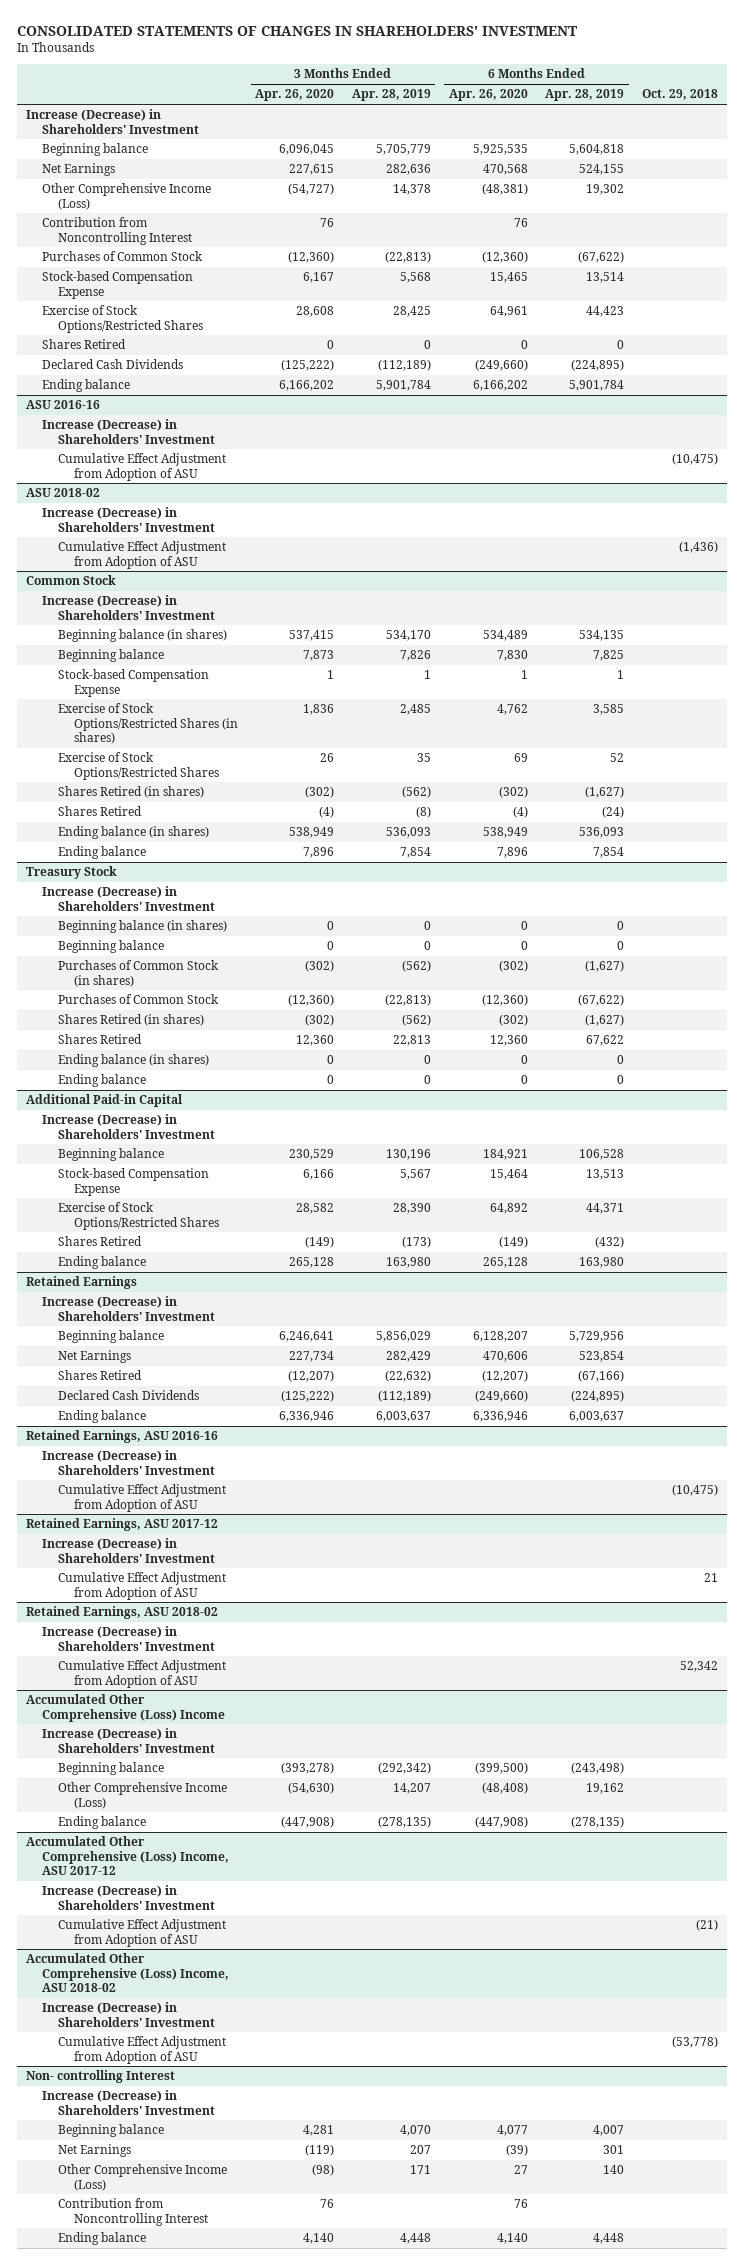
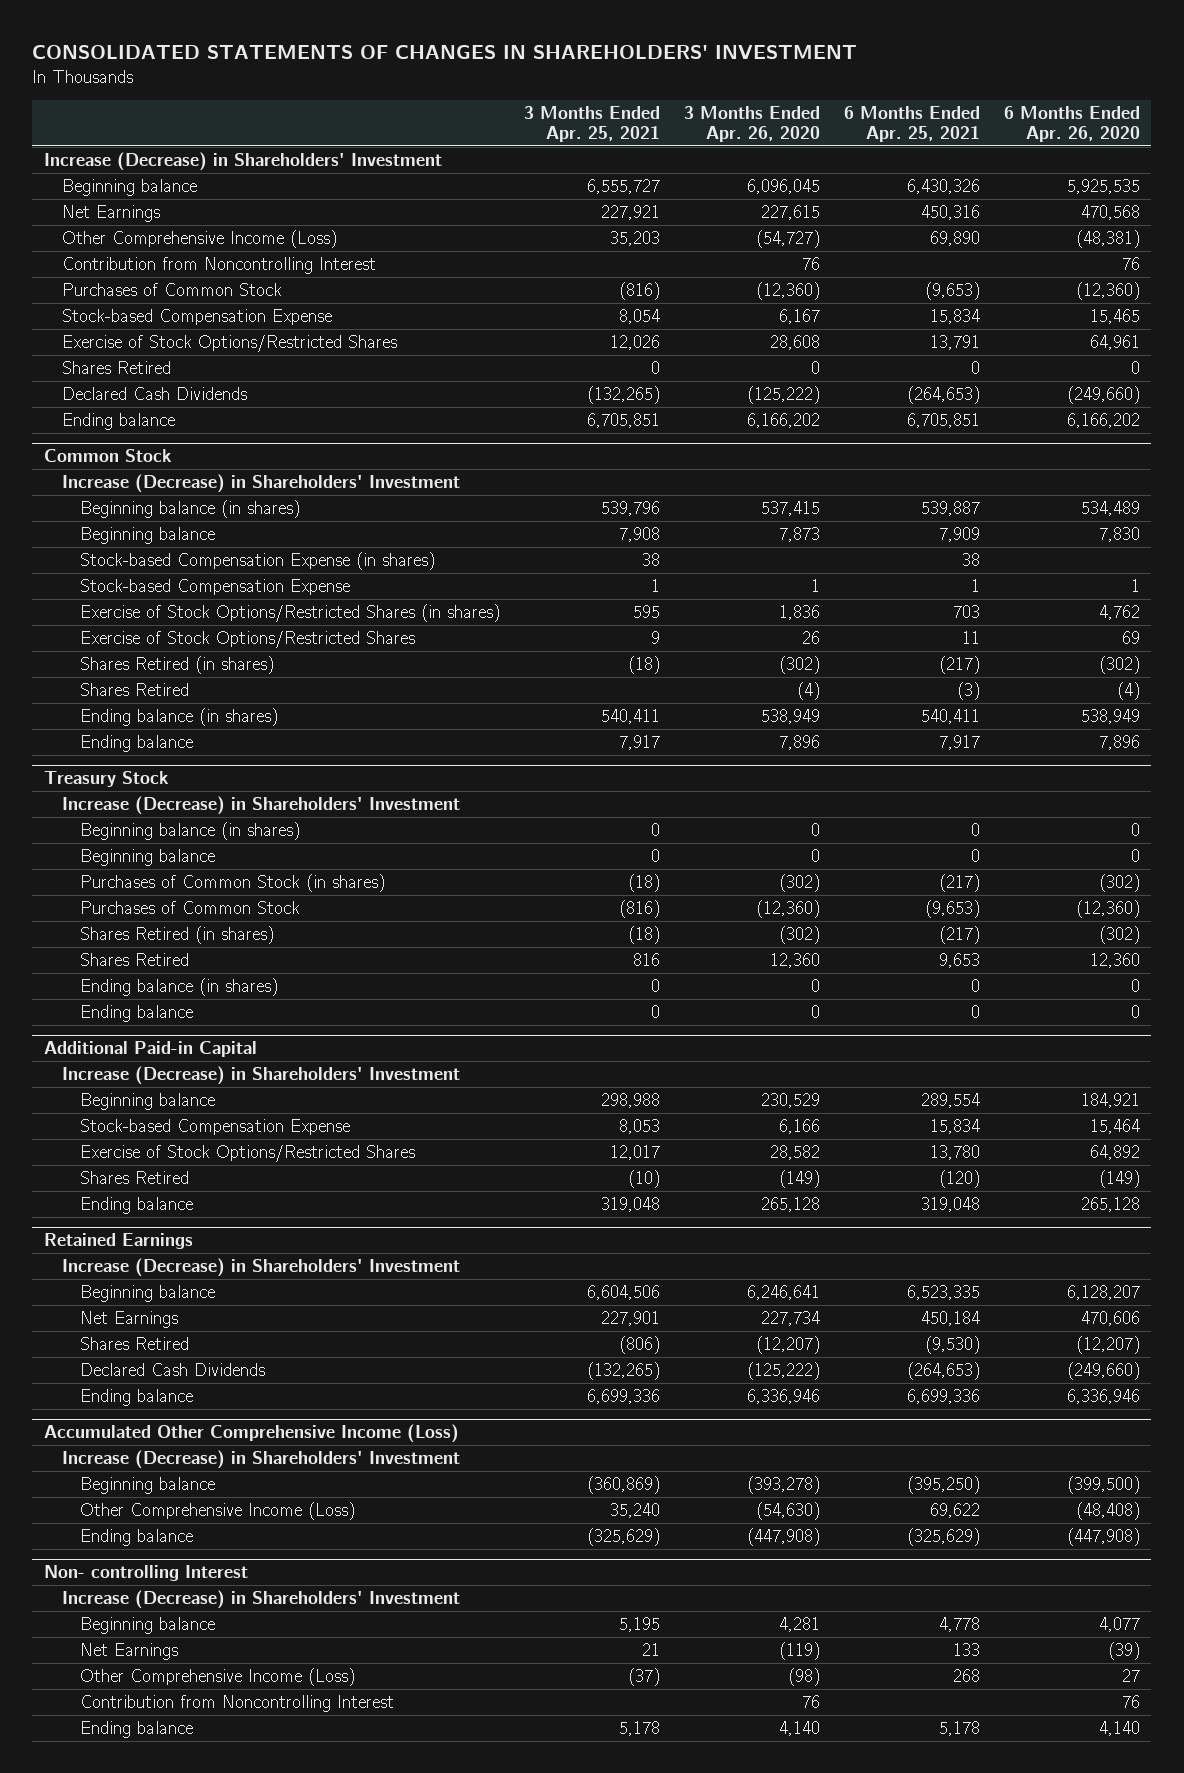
- | 3 Months Ended Apr. 26, 2020 | 3 Months Ended Apr. 28, 2019 | 6 Months Ended Apr. 26, 2020 | 6 Months Ended Apr. 28, 2019 | Oct. 29, 2018
+ | 3 Months Ended Apr. 25, 2021 | 3 Months Ended Apr. 26, 2020 | 6 Months Ended Apr. 25, 2021 | 6 Months Ended Apr. 26, 2020
- ASU 2016-16
- Increase (Decrease) in Shareholders' Investment
- Cumulative Effect Adjustment from Adoption of ASU | | | | | (10,475)
- ASU 2018-02
- Increase (Decrease) in Shareholders' Investment
- Cumulative Effect Adjustment from Adoption of ASU | | | | | (1,436)
@ Common Stock
+ Stock-based Compensation Expense (in shares) | 38 | | 38 |
- Retained Earnings, ASU 2016-16
- Increase (Decrease) in Shareholders' Investment
- Cumulative Effect Adjustment from Adoption of ASU | | | | | (10,475)
- Retained Earnings, ASU 2017-12
- Increase (Decrease) in Shareholders' Investment
- Cumulative Effect Adjustment from Adoption of ASU | | | | | 21
- Retained Earnings, ASU 2018-02
- Increase (Decrease) in Shareholders' Investment
- Cumulative Effect Adjustment from Adoption of ASU | | | | | 52,342
- Accumulated Other Comprehensive (Loss) Income
+ Accumulated Other Comprehensive Income (Loss)
- Accumulated Other Comprehensive (Loss) Income, ASU 2017-12
- Increase (Decrease) in Shareholders' Investment
- Cumulative Effect Adjustment from Adoption of ASU | | | | | (21)
- Accumulated Other Comprehensive (Loss) Income, ASU 2018-02
- Increase (Decrease) in Shareholders' Investment
- Cumulative Effect Adjustment from Adoption of ASU | | | | | (53,778)

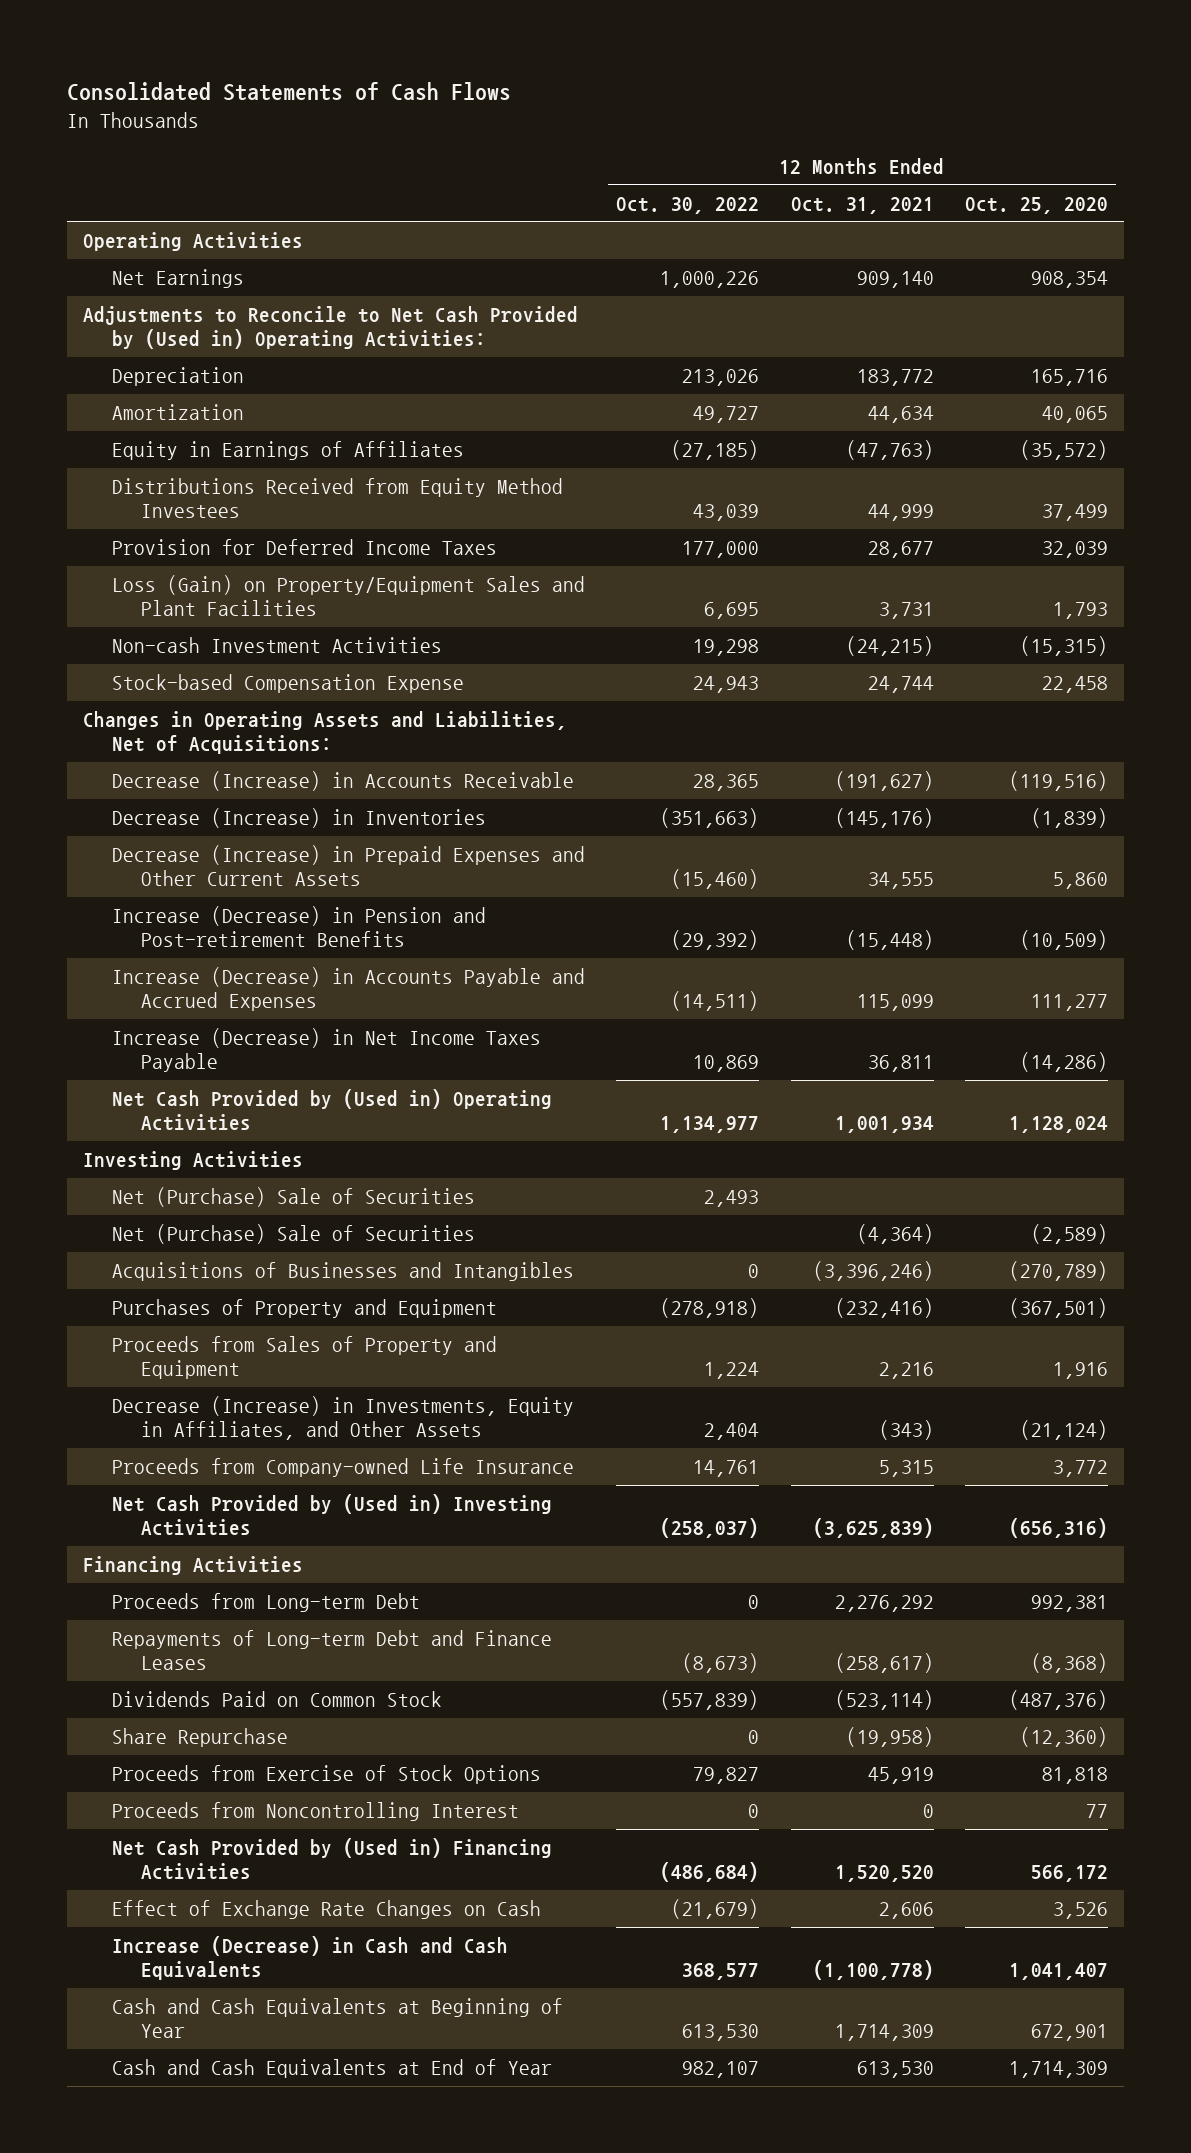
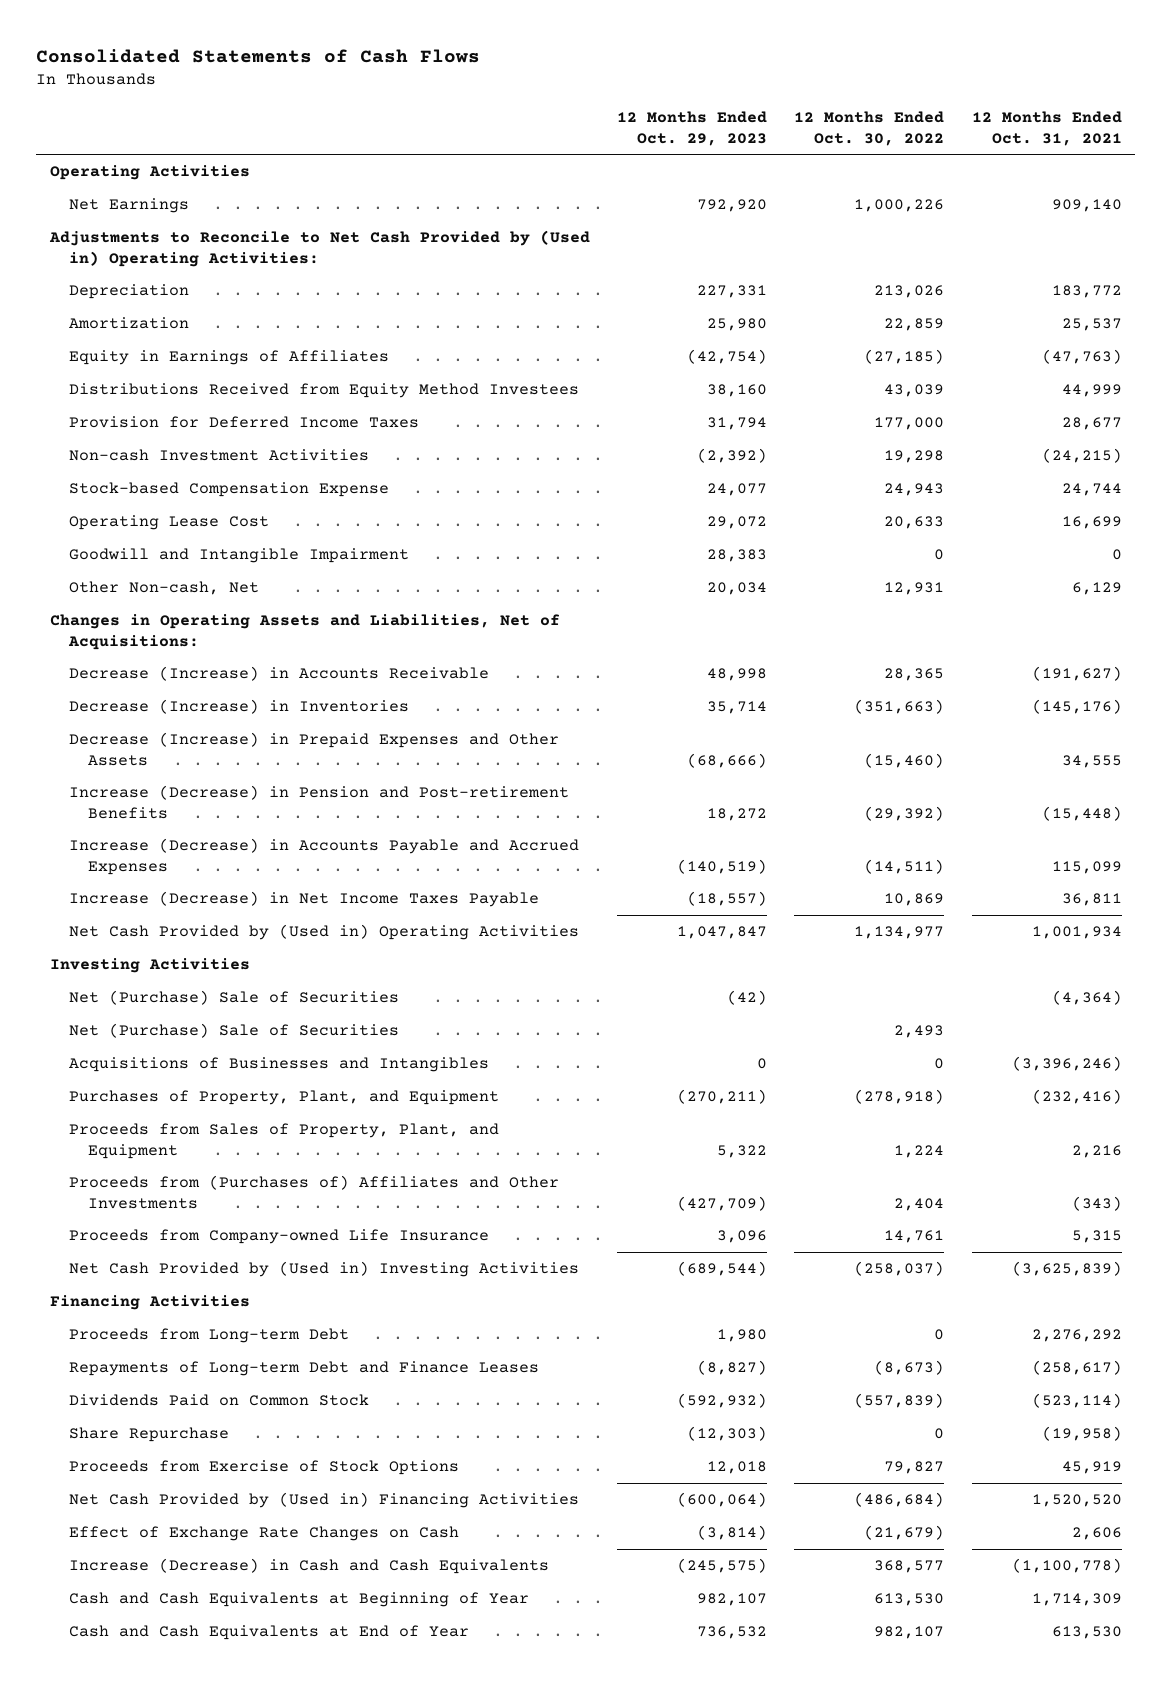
- | 12 Months Ended Oct. 30, 2022 | 12 Months Ended Oct. 31, 2021 | 12 Months Ended Oct. 25, 2020
+ | 12 Months Ended Oct. 29, 2023 | 12 Months Ended Oct. 30, 2022 | 12 Months Ended Oct. 31, 2021
- Amortization | 49,727 | 44,634 | 40,065
+ Amortization | 25,980 | 22,859 | 25,537
- Loss (Gain) on Property/Equipment Sales and Plant Facilities | 6,695 | 3,731 | 1,793
+ Operating Lease Cost | 29,072 | 20,633 | 16,699
+ Goodwill and Intangible Impairment | 28,383 | 0 | 0
+ Other Non-cash, Net | 20,034 | 12,931 | 6,129
- Decrease (Increase) in Prepaid Expenses and Other Current Assets | (15,460) | 34,555 | 5,860
+ Decrease (Increase) in Prepaid Expenses and Other Assets | (68,666) | (15,460) | 34,555
moved down: Net (Purchase) Sale of Securities | | 2,493 |
- Purchases of Property and Equipment | (278,918) | (232,416) | (367,501)
- Proceeds from Sales of Property and Equipment | 1,224 | 2,216 | 1,916
- Decrease (Increase) in Investments, Equity in Affiliates, and Other Assets | 2,404 | (343) | (21,124)
+ Purchases of Property, Plant, and Equipment | (270,211) | (278,918) | (232,416)
+ Proceeds from Sales of Property, Plant, and Equipment | 5,322 | 1,224 | 2,216
+ Proceeds from (Purchases of) Affiliates and Other Investments | (427,709) | 2,404 | (343)
- Proceeds from Noncontrolling Interest | 0 | 0 | 77

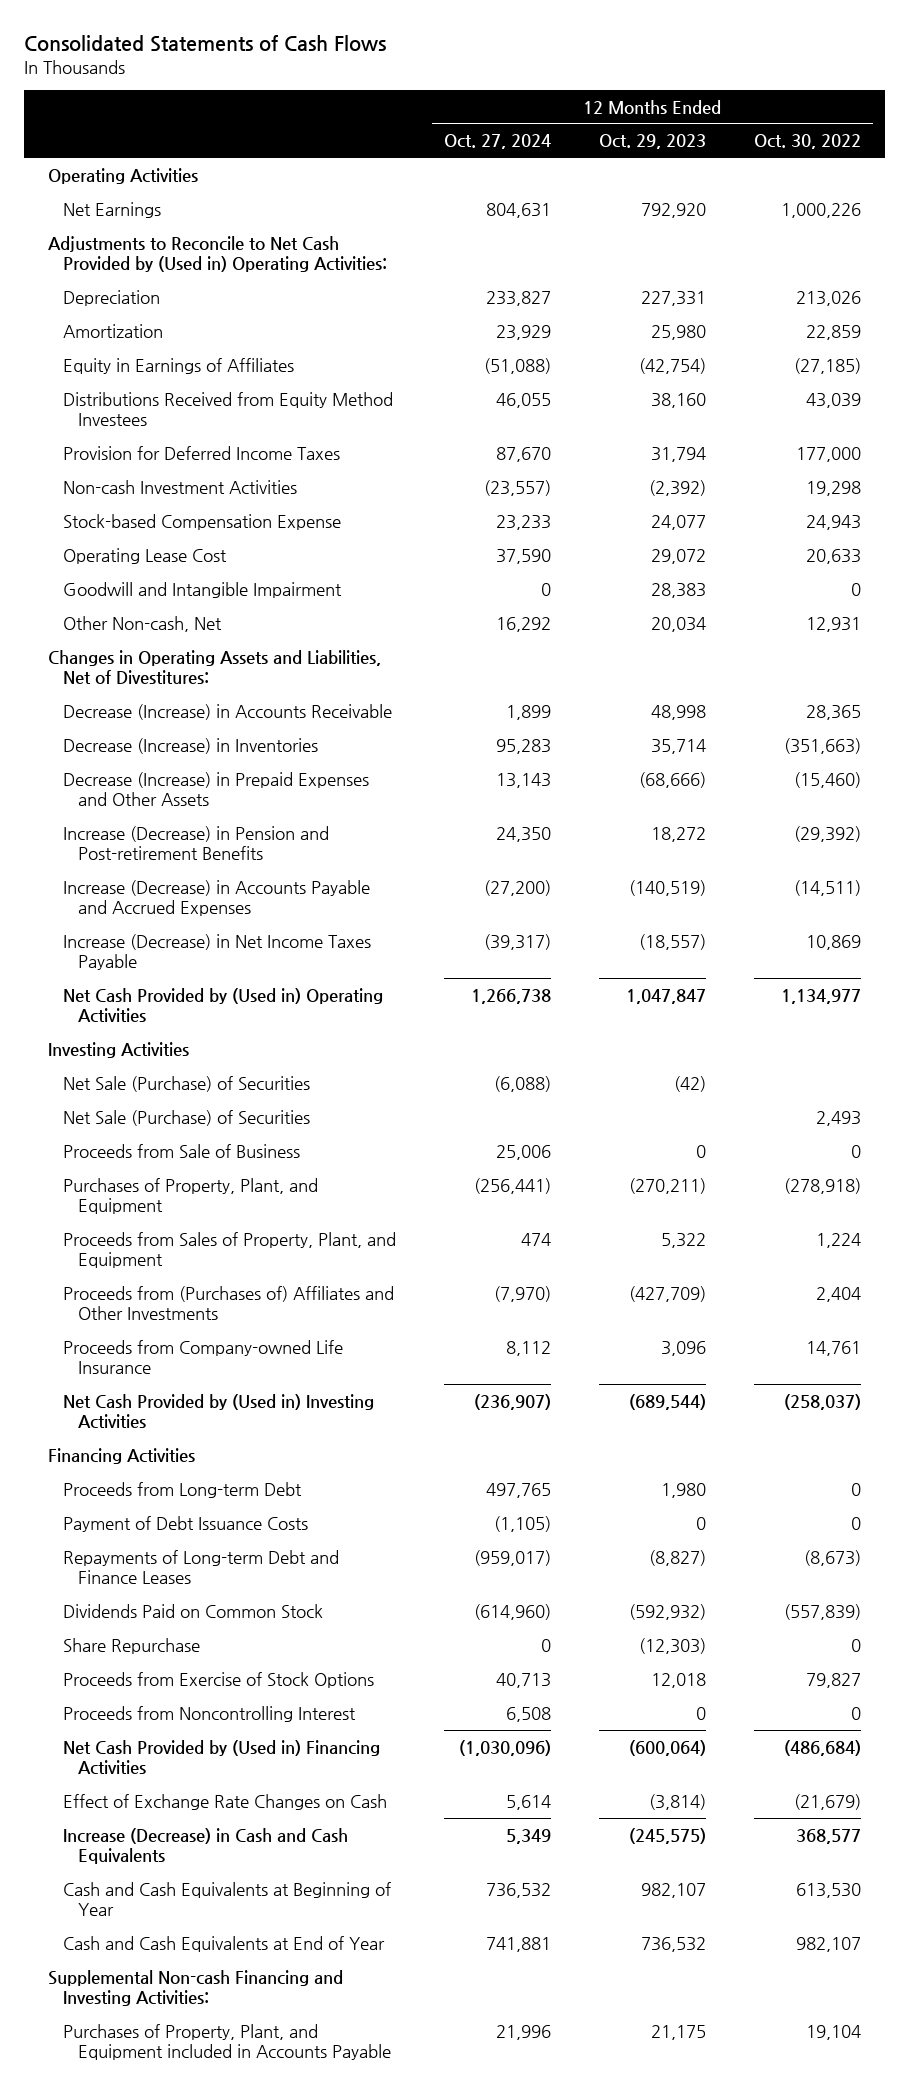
- | 12 Months Ended Oct. 29, 2023 | 12 Months Ended Oct. 30, 2022 | 12 Months Ended Oct. 31, 2021
+ | 12 Months Ended Oct. 27, 2024 | 12 Months Ended Oct. 29, 2023 | 12 Months Ended Oct. 30, 2022
- Changes in Operating Assets and Liabilities, Net of Acquisitions:
+ Changes in Operating Assets and Liabilities, Net of Divestitures:
- Net (Purchase) Sale of Securities | (42) | | (4,364)
- Net (Purchase) Sale of Securities | | 2,493 |
- Acquisitions of Businesses and Intangibles | 0 | 0 | (3,396,246)
+ Net Sale (Purchase) of Securities | (6,088) | (42) |
+ Net Sale (Purchase) of Securities | | | 2,493
+ Proceeds from Sale of Business | 25,006 | 0 | 0
+ Payment of Debt Issuance Costs | (1,105) | 0 | 0
+ Proceeds from Noncontrolling Interest | 6,508 | 0 | 0
+ Supplemental Non-cash Financing and Investing Activities:
+ Purchases of Property, Plant, and Equipment included in Accounts Payable | 21,996 | 21,175 | 19,104

